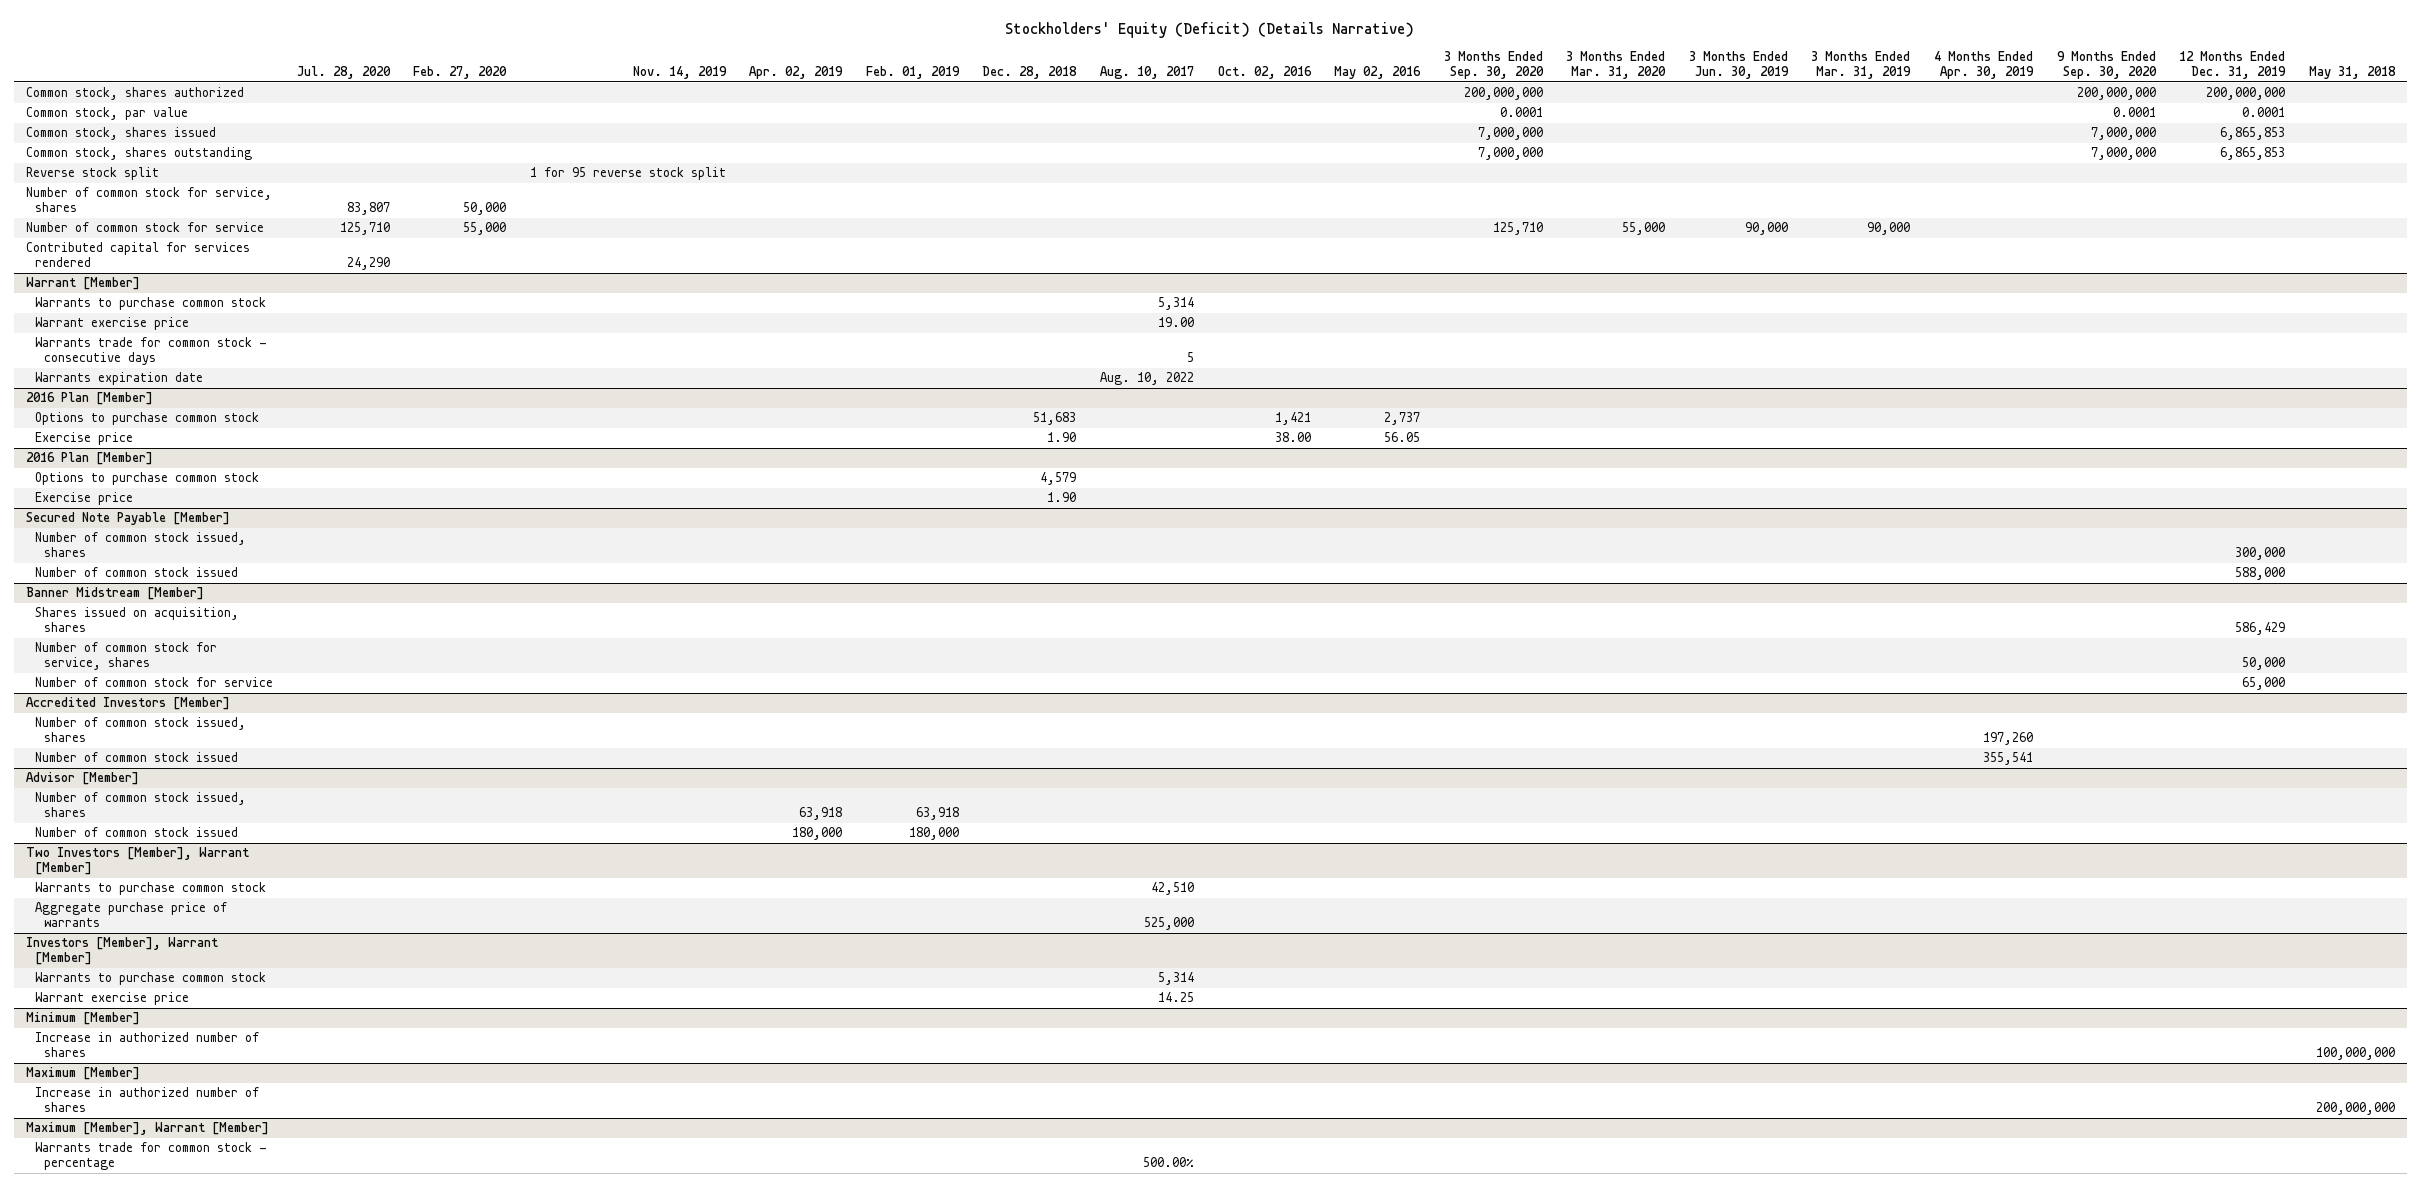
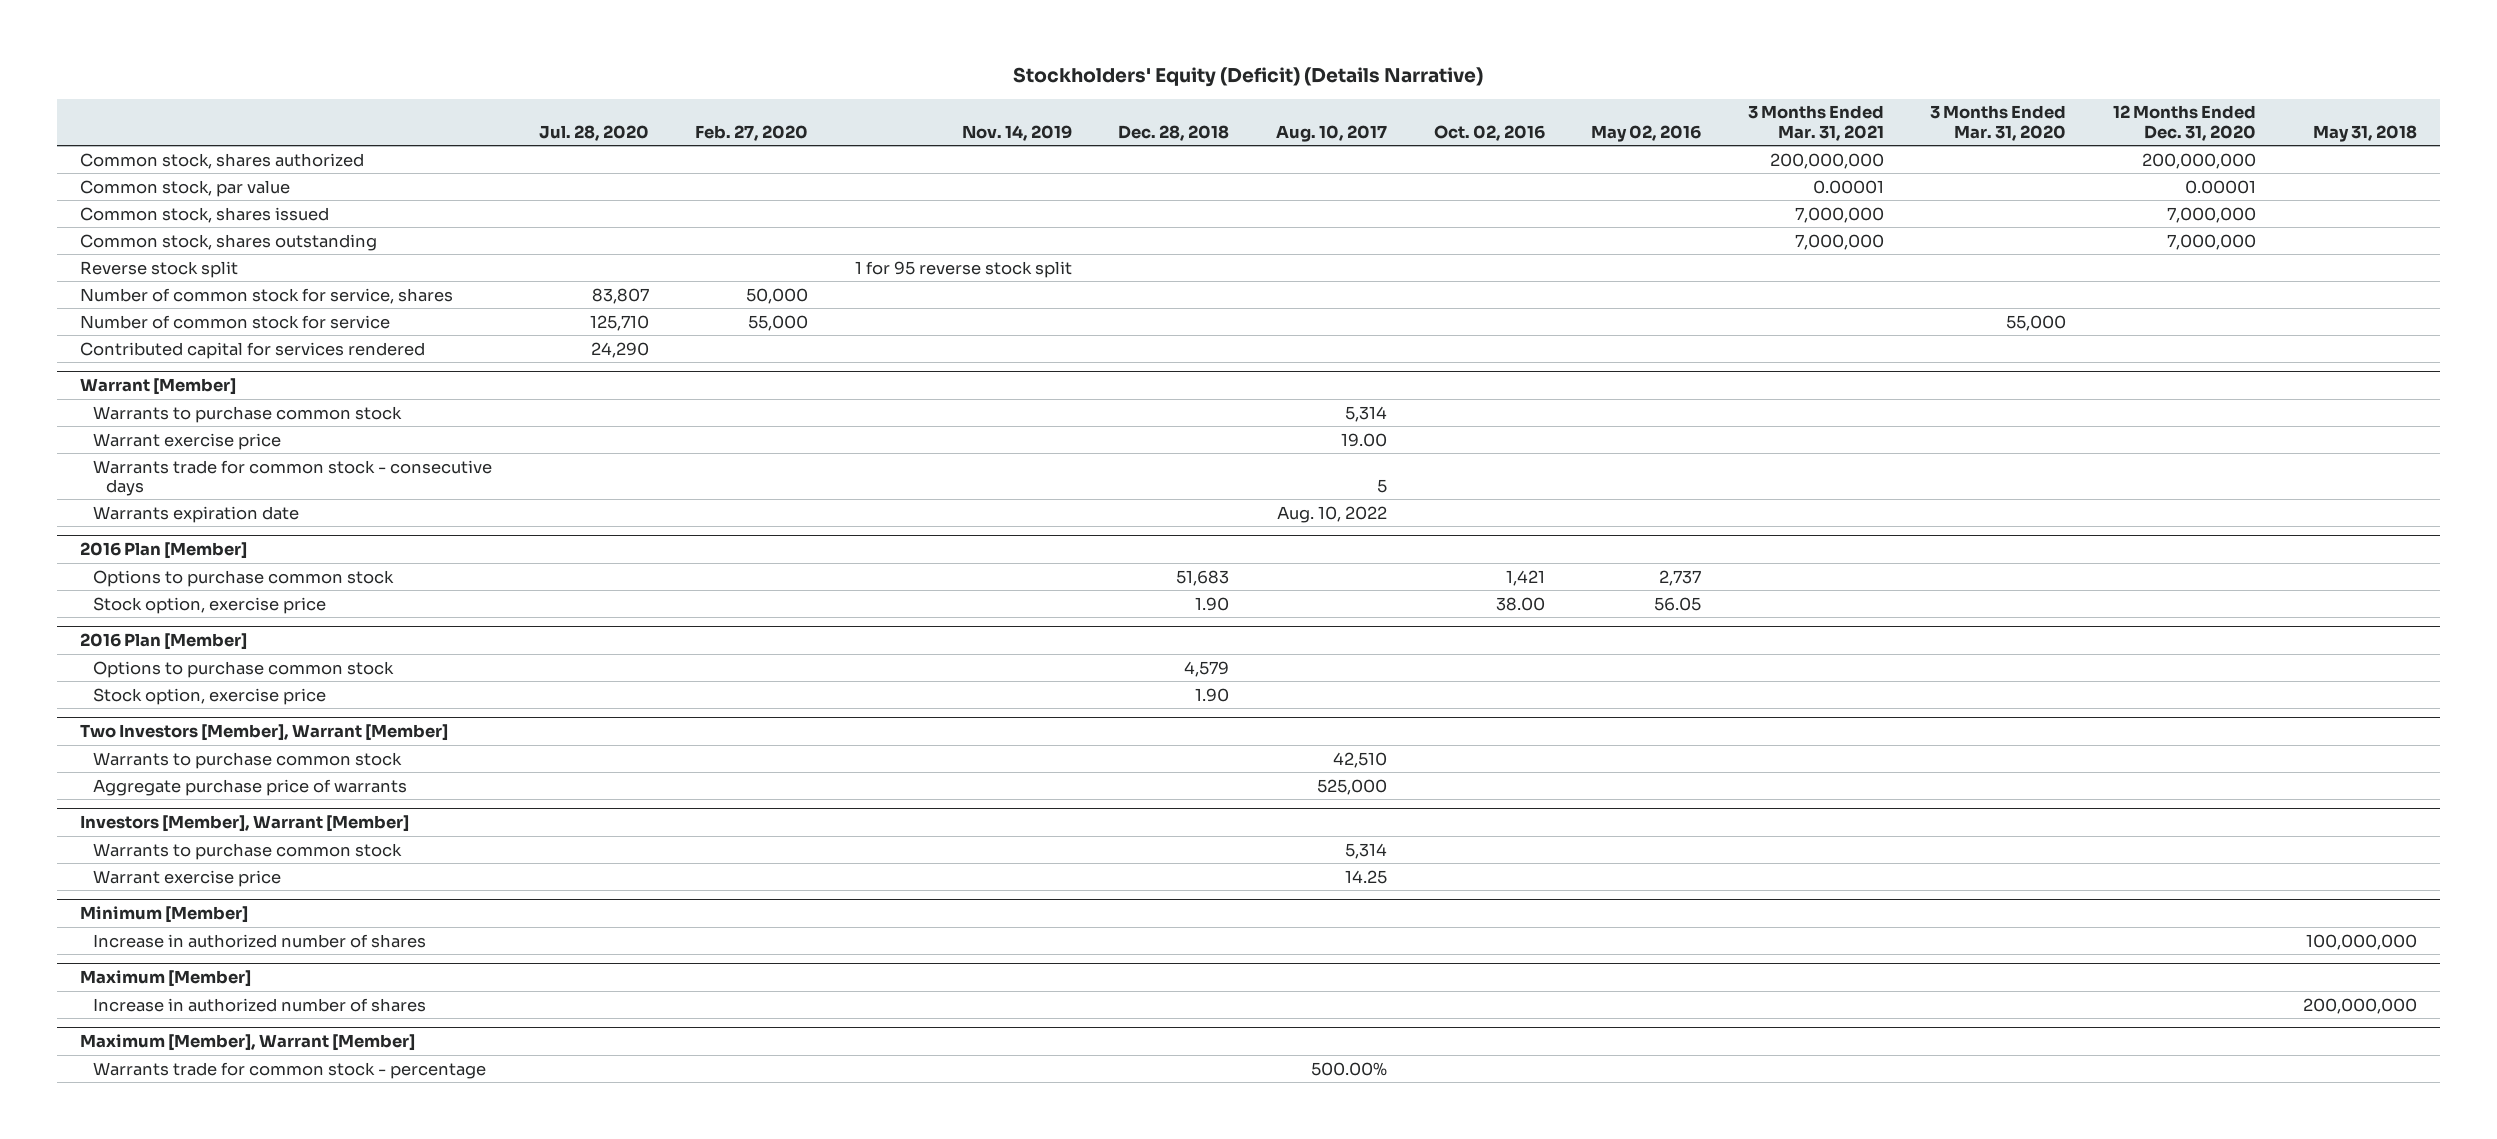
- | Jul. 28, 2020 | Feb. 27, 2020 | Nov. 14, 2019 | Apr. 02, 2019 | Feb. 01, 2019 | Dec. 28, 2018 | Aug. 10, 2017 | Oct. 02, 2016 | May 02, 2016 | 3 Months Ended Sep. 30, 2020 | 3 Months Ended Mar. 31, 2020 | 3 Months Ended Jun. 30, 2019 | 3 Months Ended Mar. 31, 2019 | 4 Months Ended Apr. 30, 2019 | 9 Months Ended Sep. 30, 2020 | 12 Months Ended Dec. 31, 2019 | May 31, 2018
+ | Jul. 28, 2020 | Feb. 27, 2020 | Nov. 14, 2019 | Dec. 28, 2018 | Aug. 10, 2017 | Oct. 02, 2016 | May 02, 2016 | 3 Months Ended Mar. 31, 2021 | 3 Months Ended Mar. 31, 2020 | 12 Months Ended Dec. 31, 2020 | May 31, 2018
@ 2016 Plan [Member]
- Exercise price | | | | | | 1.90 | | 38.00 | 56.05 | | | | | | | |
+ Stock option, exercise price | | | | 1.90 | | 38.00 | 56.05 | | | |
- Exercise price | | | | | | 1.90 | | | | | | | | | | |
- Secured Note Payable [Member]
- Number of common stock issued, shares | | | | | | | | | | | | | | | | 300,000 |
- Number of common stock issued | | | | | | | | | | | | | | | | 588,000 |
- Banner Midstream [Member]
- Shares issued on acquisition, shares | | | | | | | | | | | | | | | | 586,429 |
- Number of common stock for service, shares | | | | | | | | | | | | | | | | 50,000 |
- Number of common stock for service | | | | | | | | | | | | | | | | 65,000 |
- Accredited Investors [Member]
- Number of common stock issued, shares | | | | | | | | | | | | | | 197,260 | | |
- Number of common stock issued | | | | | | | | | | | | | | 355,541 | | |
- Advisor [Member]
- Number of common stock issued, shares | | | | 63,918 | 63,918 | | | | | | | | | | | |
- Number of common stock issued | | | | 180,000 | 180,000 | | | | | | | | | | | |
@ 2016 Plan [Member]
+ Stock option, exercise price | | | | 1.90 | | | | | | |

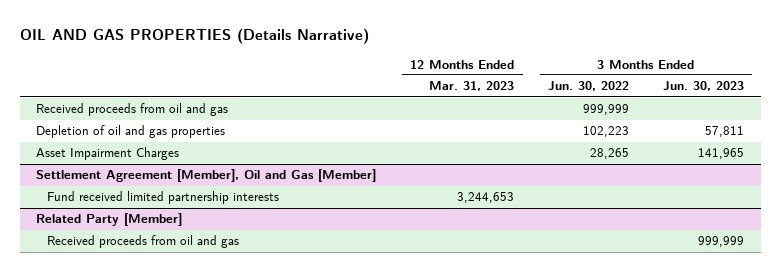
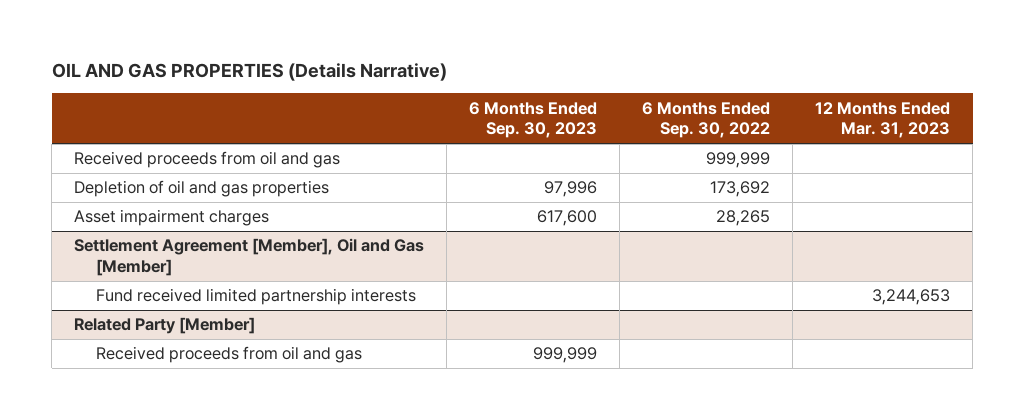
- | 12 Months Ended Mar. 31, 2023 | 3 Months Ended Jun. 30, 2022 | 3 Months Ended Jun. 30, 2023
+ | 6 Months Ended Sep. 30, 2023 | 6 Months Ended Sep. 30, 2022 | 12 Months Ended Mar. 31, 2023
- Asset Impairment Charges | | 28,265 | 141,965
+ Asset impairment charges | 617,600 | 28,265 |

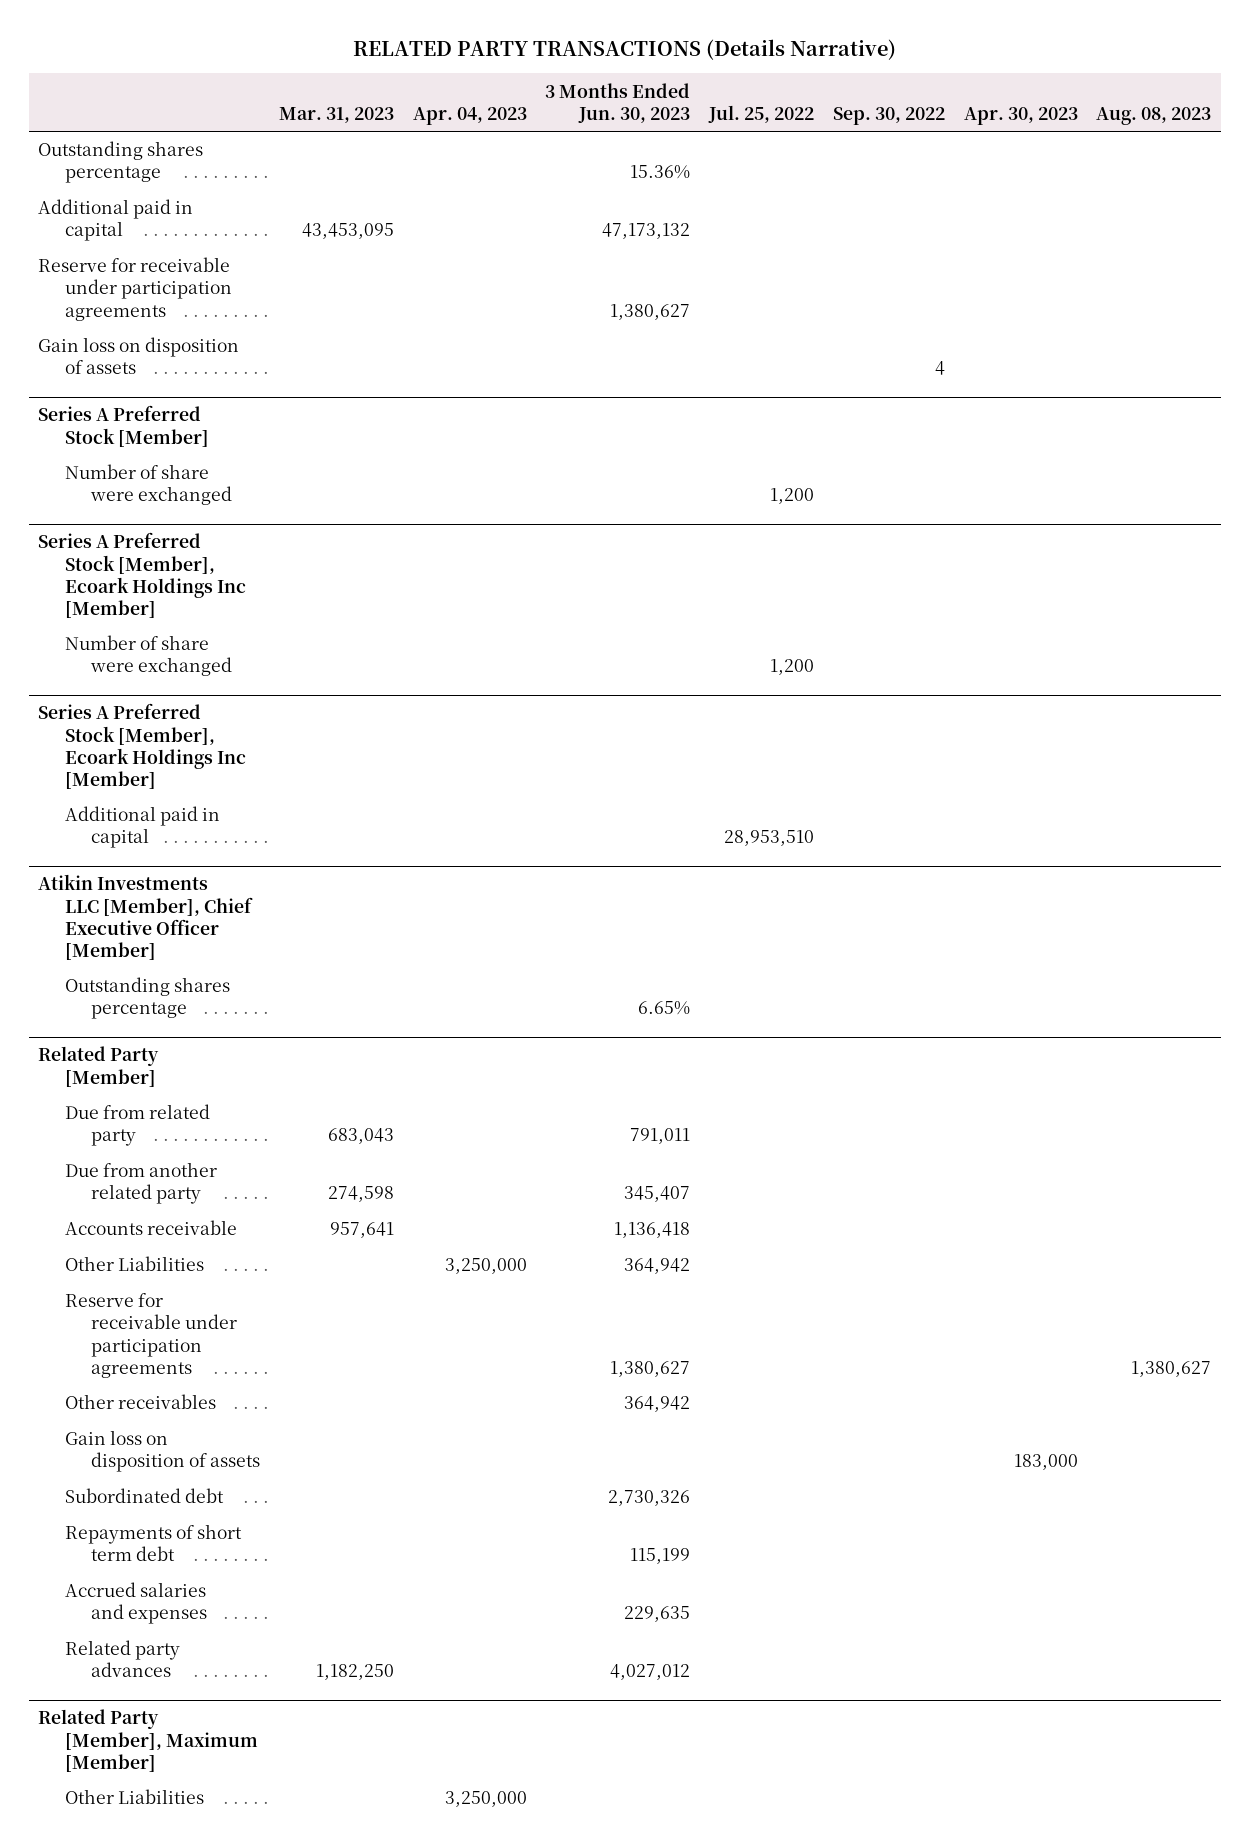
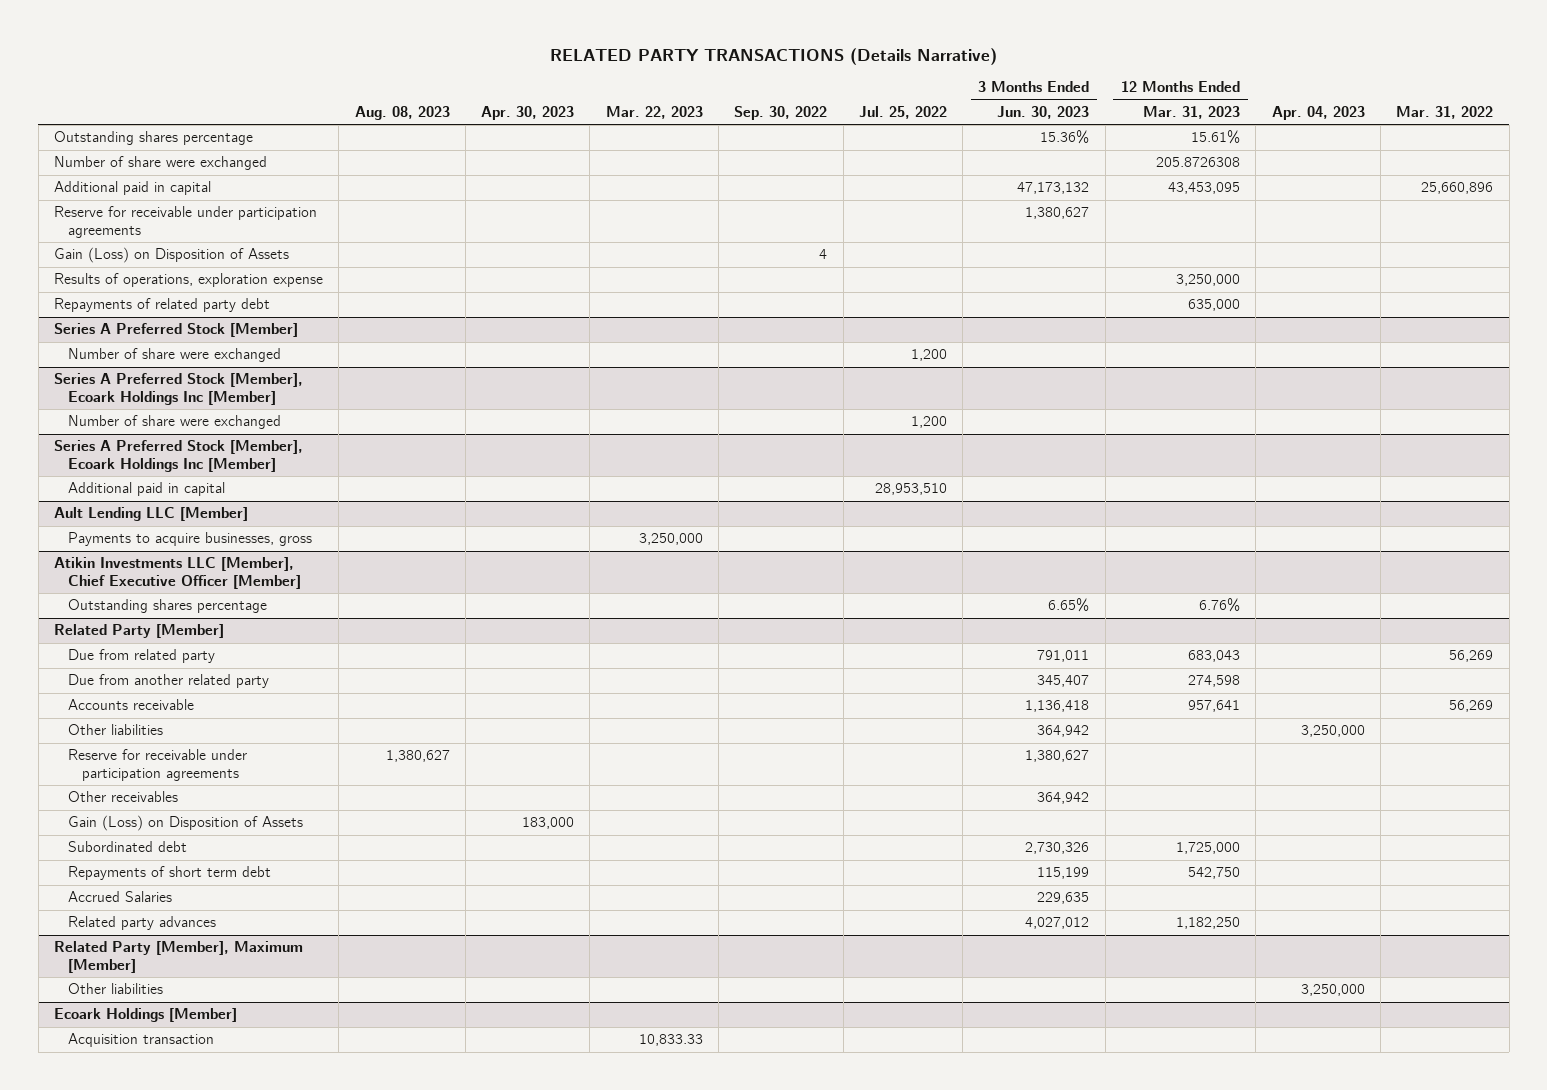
- | Mar. 31, 2023 | Apr. 04, 2023 | 3 Months Ended Jun. 30, 2023 | Jul. 25, 2022 | Sep. 30, 2022 | Apr. 30, 2023 | Aug. 08, 2023
+ | Aug. 08, 2023 | Apr. 30, 2023 | Mar. 22, 2023 | Sep. 30, 2022 | Jul. 25, 2022 | 3 Months Ended Jun. 30, 2023 | 12 Months Ended Mar. 31, 2023 | Apr. 04, 2023 | Mar. 31, 2022
+ Number of share were exchanged | | | | | | | 205.8726308 | |
- Gain loss on disposition of assets | | | | | 4 | |
+ Gain (Loss) on Disposition of Assets | | | | 4 | | | | |
+ Results of operations, exploration expense | | | | | | | 3,250,000 | |
+ Repayments of related party debt | | | | | | | 635,000 | |
+ Ault Lending LLC [Member]
+ Payments to acquire businesses, gross | | | 3,250,000 | | | | | |
@ Related Party [Member]
- Other Liabilities | | 3,250,000 | 364,942 | | | |
+ Other liabilities | | | | | | 364,942 | | 3,250,000 |
- Gain loss on disposition of assets | | | | | | 183,000 |
+ Gain (Loss) on Disposition of Assets | | 183,000 | | | | | | |
- Accrued salaries and expenses | | | 229,635 | | | |
+ Accrued Salaries | | | | | | 229,635 | | |
@ Related Party [Member], Maximum [Member]
- Other Liabilities | | 3,250,000 | | | | |
+ Other liabilities | | | | | | | | 3,250,000 |
+ Ecoark Holdings [Member]
+ Acquisition transaction | | | 10,833.33 | | | | | |

